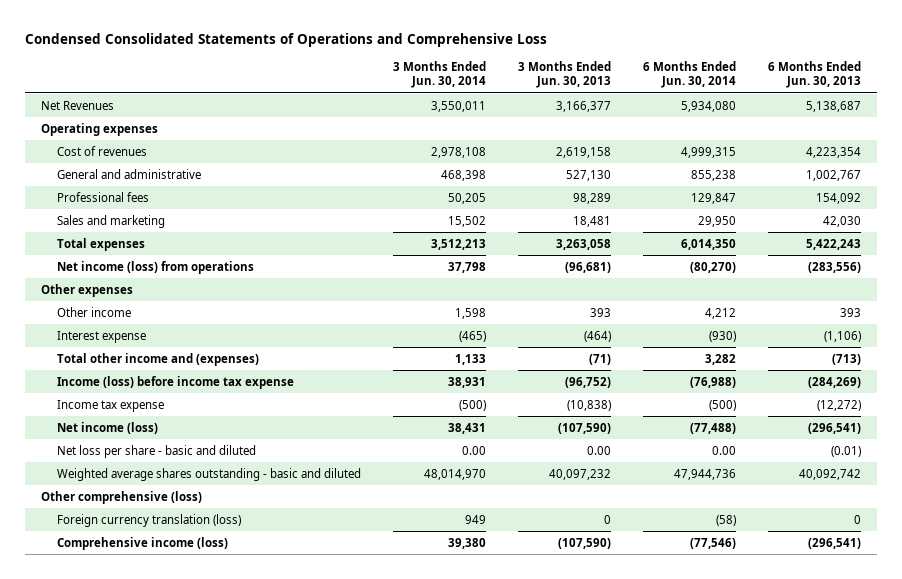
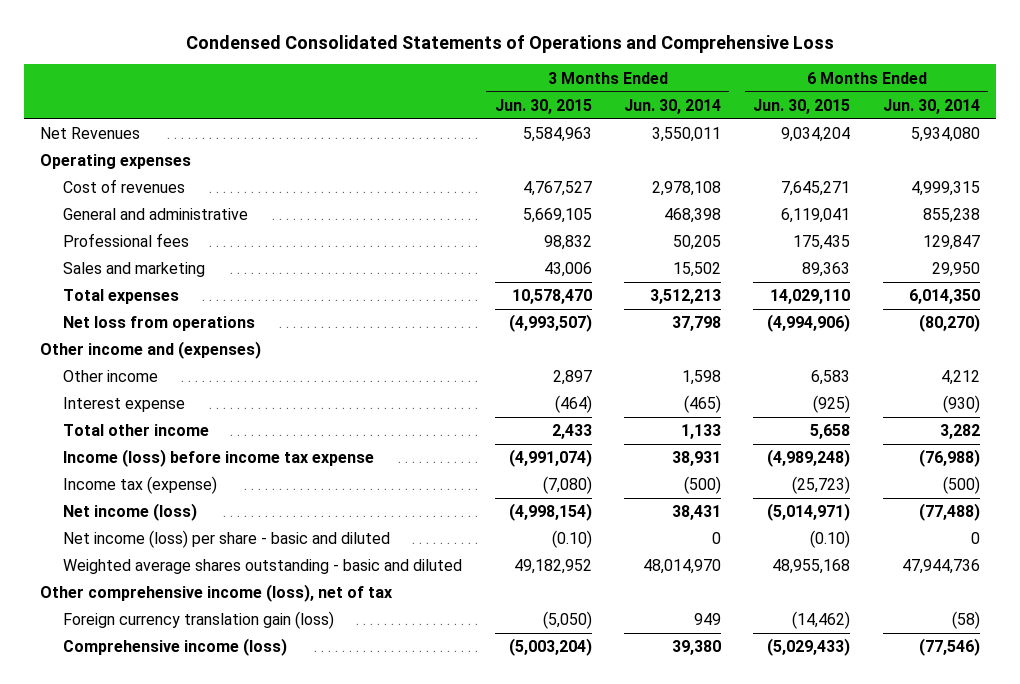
- | 3 Months Ended Jun. 30, 2014 | 3 Months Ended Jun. 30, 2013 | 6 Months Ended Jun. 30, 2014 | 6 Months Ended Jun. 30, 2013
+ | 3 Months Ended Jun. 30, 2015 | 3 Months Ended Jun. 30, 2014 | 6 Months Ended Jun. 30, 2015 | 6 Months Ended Jun. 30, 2014
- Net income (loss) from operations | 37,798 | (96,681) | (80,270) | (283,556)
- Other expenses
+ Net loss from operations | (4,993,507) | 37,798 | (4,994,906) | (80,270)
+ Other income and (expenses)
- Total other income and (expenses) | 1,133 | (71) | 3,282 | (713)
+ Total other income | 2,433 | 1,133 | 5,658 | 3,282
- Income tax expense | (500) | (10,838) | (500) | (12,272)
+ Income tax (expense) | (7,080) | (500) | (25,723) | (500)
- Net loss per share - basic and diluted | 0.00 | 0.00 | 0.00 | (0.01)
+ Net income (loss) per share - basic and diluted | (0.10) | 0 | (0.10) | 0
- Other comprehensive (loss)
- Foreign currency translation (loss) | 949 | 0 | (58) | 0
+ Other comprehensive income (loss), net of tax
+ Foreign currency translation gain (loss) | (5,050) | 949 | (14,462) | (58)

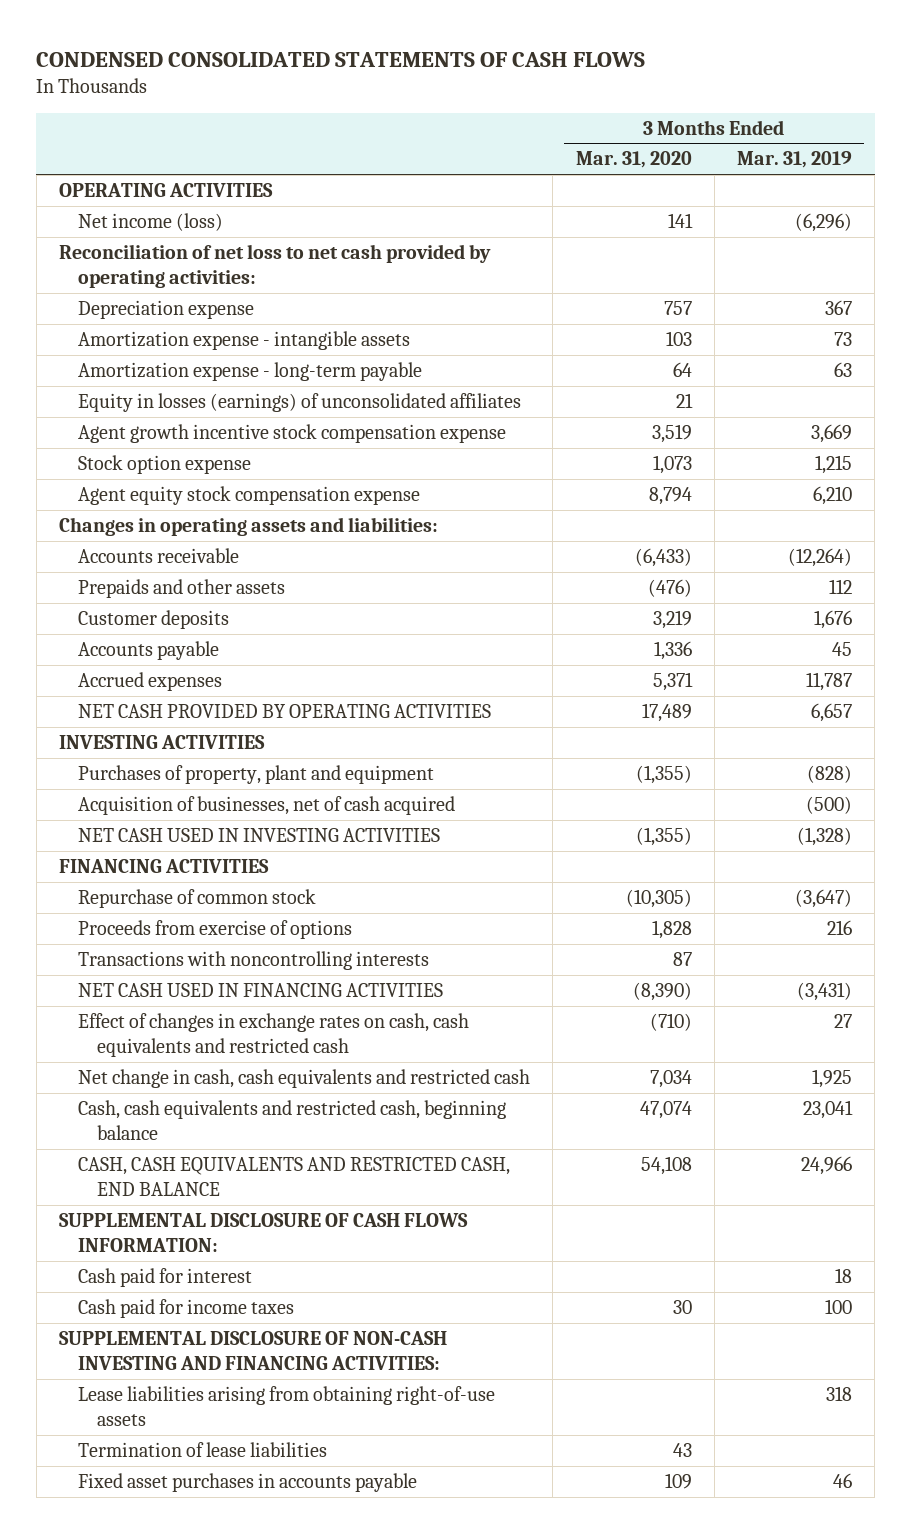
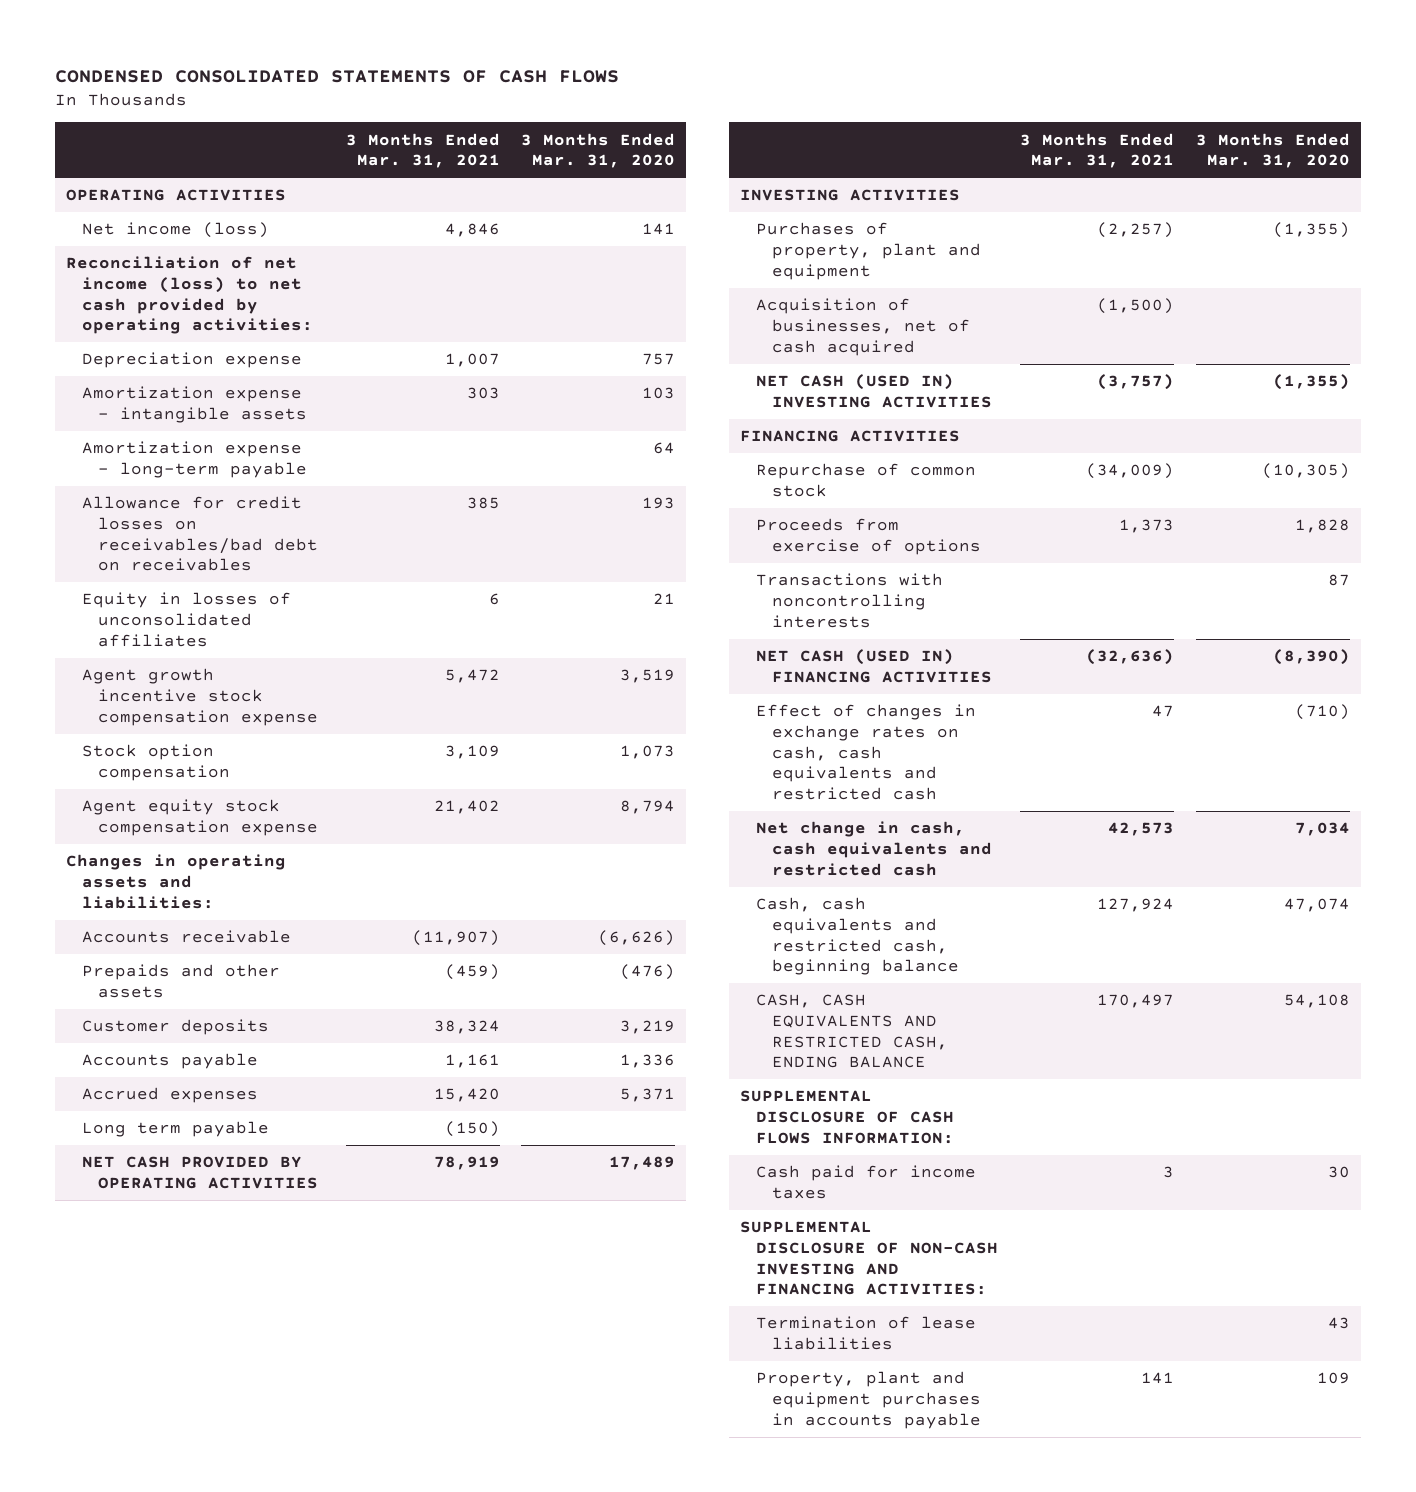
- | 3 Months Ended Mar. 31, 2020 | 3 Months Ended Mar. 31, 2019
+ | 3 Months Ended Mar. 31, 2021 | 3 Months Ended Mar. 31, 2020
- Reconciliation of net loss to net cash provided by operating activities:
+ Reconciliation of net income (loss) to net cash provided by operating activities:
- Equity in losses (earnings) of unconsolidated affiliates | 21 |
+ Allowance for credit losses on receivables/bad debt on receivables | 385 | 193
+ Equity in losses of unconsolidated affiliates | 6 | 21
- Stock option expense | 1,073 | 1,215
+ Stock option compensation | 3,109 | 1,073
- Accounts receivable | (6,433) | (12,264)
+ Accounts receivable | (11,907) | (6,626)
+ Long term payable | (150) |
- NET CASH USED IN INVESTING ACTIVITIES | (1,355) | (1,328)
+ NET CASH (USED IN) INVESTING ACTIVITIES | (3,757) | (1,355)
- NET CASH USED IN FINANCING ACTIVITIES | (8,390) | (3,431)
+ NET CASH (USED IN) FINANCING ACTIVITIES | (32,636) | (8,390)
- CASH, CASH EQUIVALENTS AND RESTRICTED CASH, END BALANCE | 54,108 | 24,966
+ CASH, CASH EQUIVALENTS AND RESTRICTED CASH, ENDING BALANCE | 170,497 | 54,108
- Cash paid for interest | | 18
- Lease liabilities arising from obtaining right-of-use assets | | 318
- Fixed asset purchases in accounts payable | 109 | 46
+ Property, plant and equipment purchases in accounts payable | 141 | 109

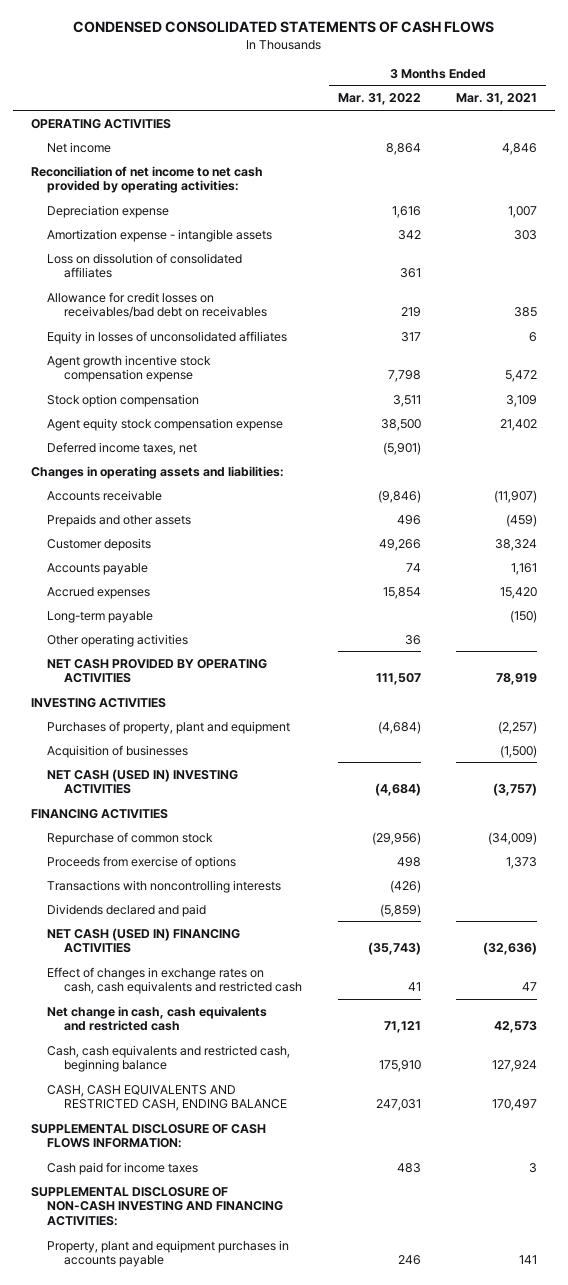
- | 3 Months Ended Mar. 31, 2021 | 3 Months Ended Mar. 31, 2020
+ | 3 Months Ended Mar. 31, 2022 | 3 Months Ended Mar. 31, 2021
- Net income (loss) | 4,846 | 141
- Reconciliation of net income (loss) to net cash provided by operating activities:
+ Net income | 8,864 | 4,846
+ Reconciliation of net income to net cash provided by operating activities:
- Amortization expense - long-term payable | | 64
+ Loss on dissolution of consolidated affiliates | 361 |
+ Deferred income taxes, net | (5,901) |
- Long term payable | (150) |
+ Long-term payable | | (150)
+ Other operating activities | 36 |
- Acquisition of businesses, net of cash acquired | (1,500) |
+ Acquisition of businesses | | (1,500)
+ Dividends declared and paid | (5,859) |
- Termination of lease liabilities | | 43

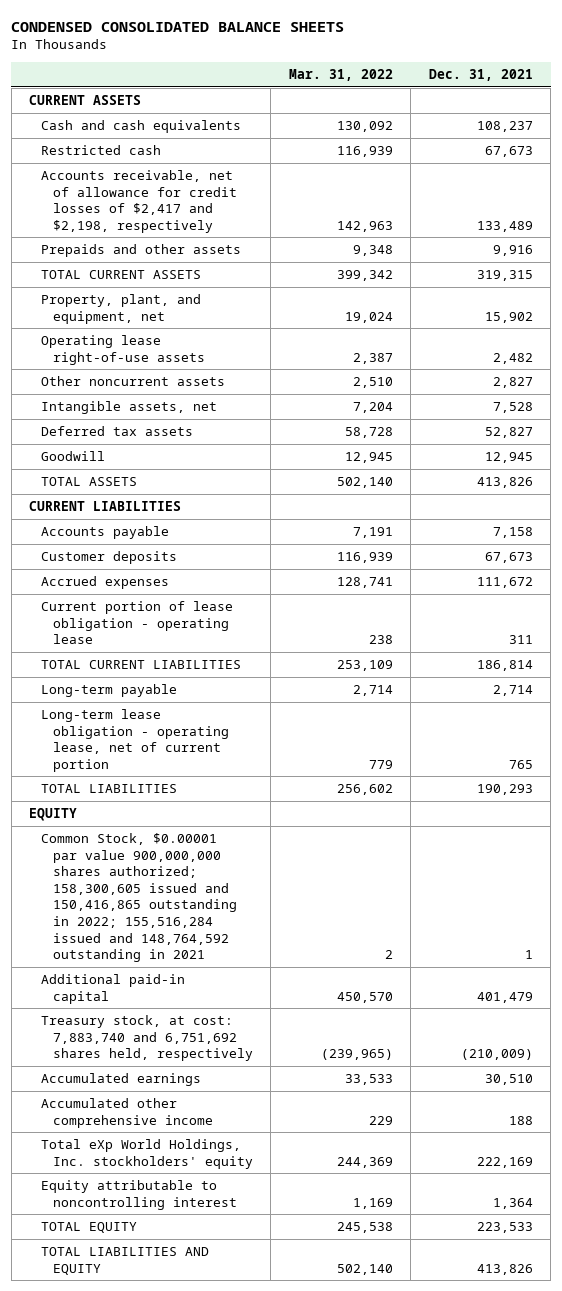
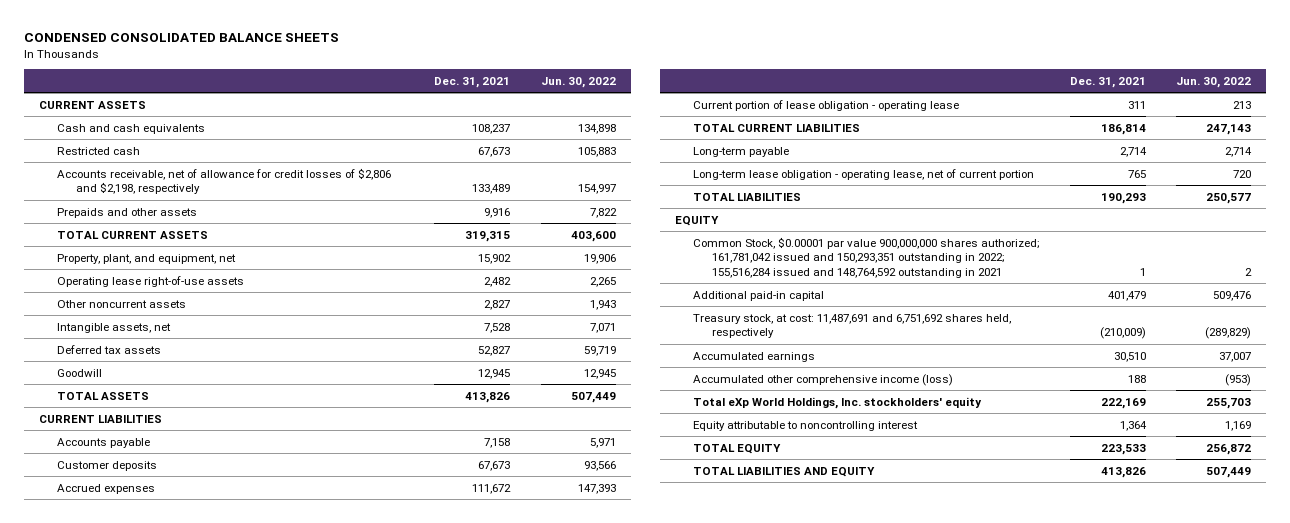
- | Mar. 31, 2022 | Dec. 31, 2021
+ | Dec. 31, 2021 | Jun. 30, 2022
- Accounts receivable, net of allowance for credit losses of $2,417 and $2,198, respectively | 142,963 | 133,489
+ Accounts receivable, net of allowance for credit losses of $2,806 and $2,198, respectively | 133,489 | 154,997
- Common Stock, $0.00001 par value 900,000,000 shares authorized; 158,300,605 issued and 150,416,865 outstanding in 2022; 155,516,284 issued and 148,764,592 outstanding in 2021 | 2 | 1
+ Common Stock, $0.00001 par value 900,000,000 shares authorized; 161,781,042 issued and 150,293,351 outstanding in 2022; 155,516,284 issued and 148,764,592 outstanding in 2021 | 1 | 2
- Treasury stock, at cost: 7,883,740 and 6,751,692 shares held, respectively | (239,965) | (210,009)
+ Treasury stock, at cost: 11,487,691 and 6,751,692 shares held, respectively | (210,009) | (289,829)
- Accumulated other comprehensive income | 229 | 188
+ Accumulated other comprehensive income (loss) | 188 | (953)

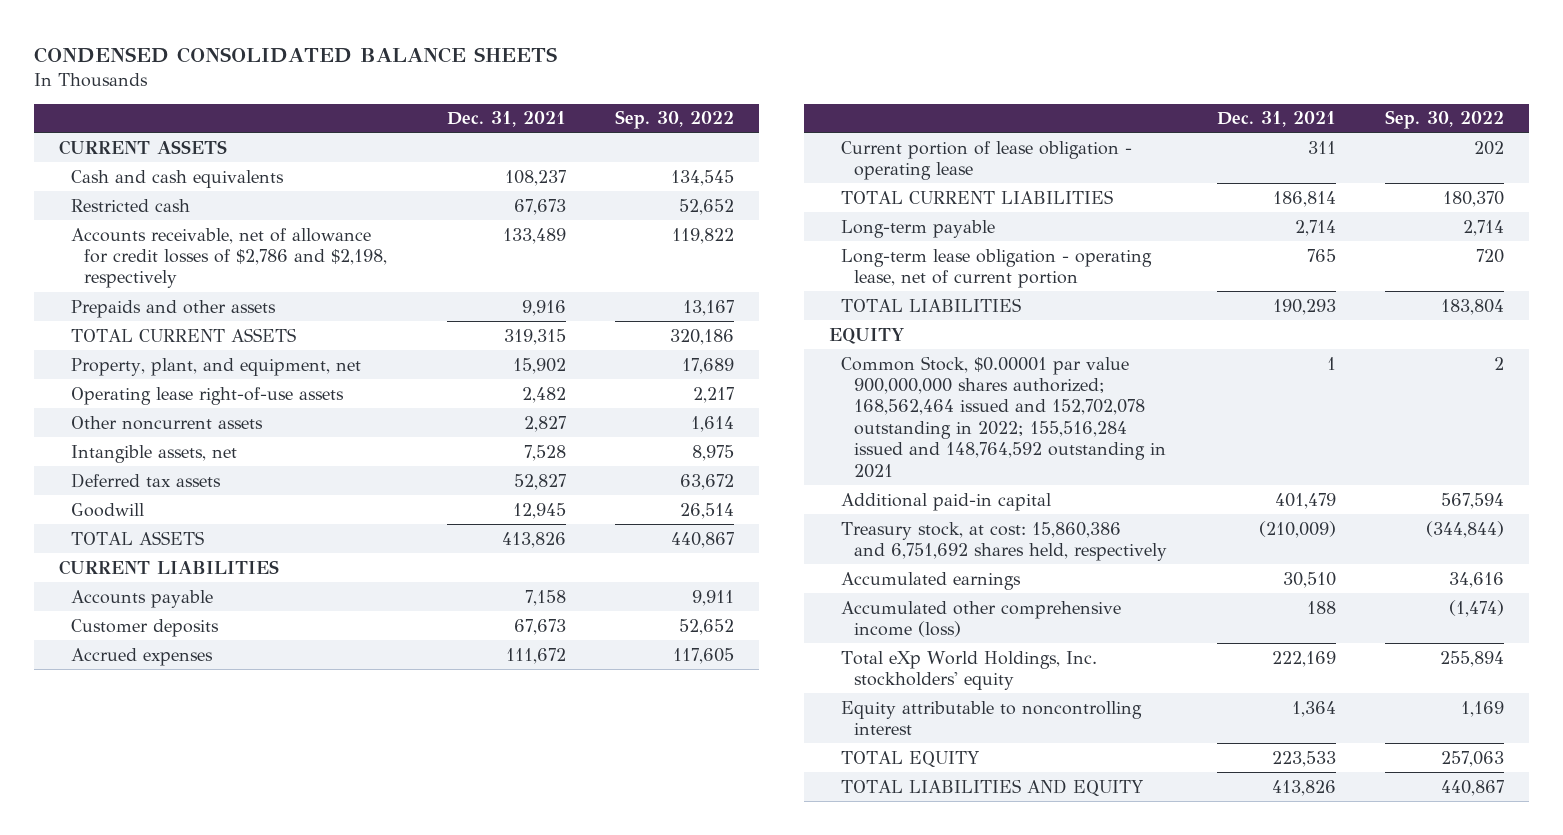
- | Dec. 31, 2021 | Jun. 30, 2022
+ | Dec. 31, 2021 | Sep. 30, 2022
- Accounts receivable, net of allowance for credit losses of $2,806 and $2,198, respectively | 133,489 | 154,997
+ Accounts receivable, net of allowance for credit losses of $2,786 and $2,198, respectively | 133,489 | 119,822
- Common Stock, $0.00001 par value 900,000,000 shares authorized; 161,781,042 issued and 150,293,351 outstanding in 2022; 155,516,284 issued and 148,764,592 outstanding in 2021 | 1 | 2
+ Common Stock, $0.00001 par value 900,000,000 shares authorized; 168,562,464 issued and 152,702,078 outstanding in 2022; 155,516,284 issued and 148,764,592 outstanding in 2021 | 1 | 2
- Treasury stock, at cost: 11,487,691 and 6,751,692 shares held, respectively | (210,009) | (289,829)
+ Treasury stock, at cost: 15,860,386 and 6,751,692 shares held, respectively | (210,009) | (344,844)

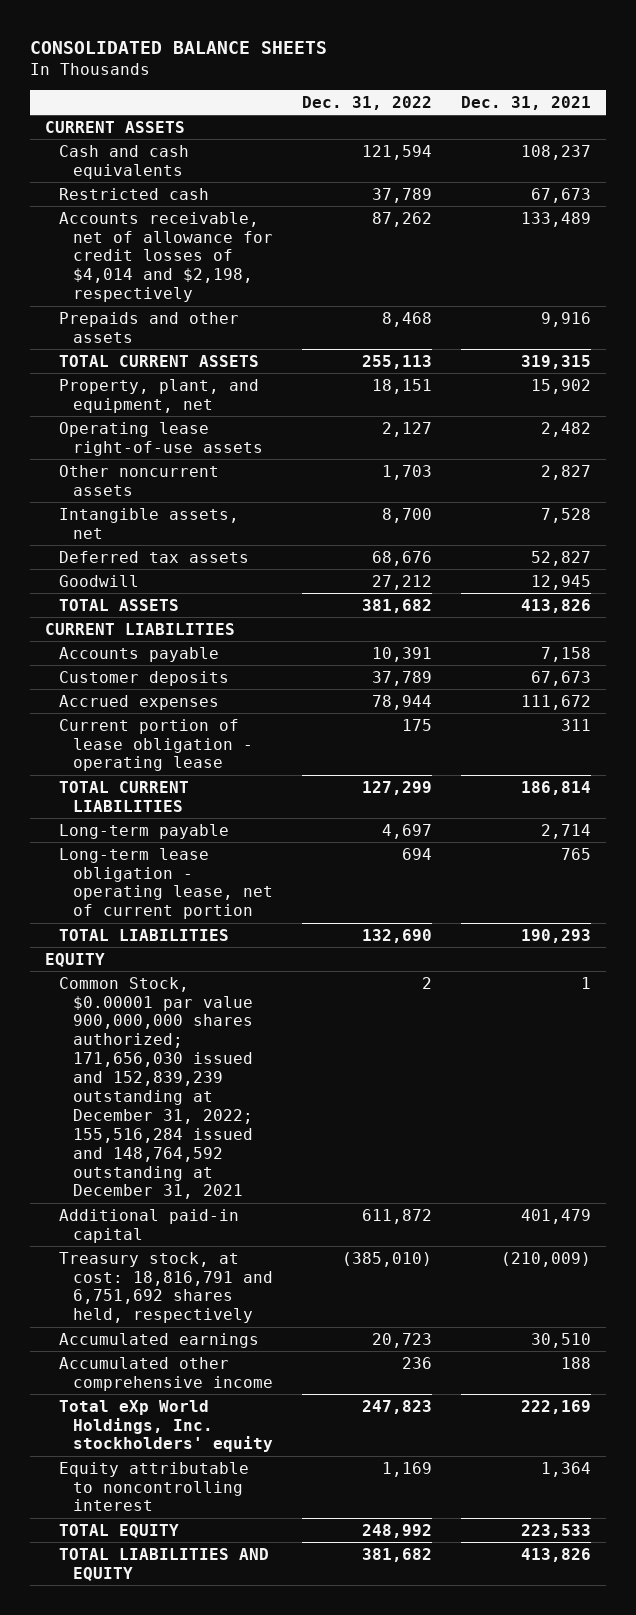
- CONDENSED CONSOLIDATED BALANCE SHEETS
+ CONSOLIDATED BALANCE SHEETS
- | Dec. 31, 2021 | Sep. 30, 2022
+ | Dec. 31, 2022 | Dec. 31, 2021
- Accounts receivable, net of allowance for credit losses of $2,786 and $2,198, respectively | 133,489 | 119,822
+ Accounts receivable, net of allowance for credit losses of $4,014 and $2,198, respectively | 87,262 | 133,489
- Common Stock, $0.00001 par value 900,000,000 shares authorized; 168,562,464 issued and 152,702,078 outstanding in 2022; 155,516,284 issued and 148,764,592 outstanding in 2021 | 1 | 2
+ Common Stock, $0.00001 par value 900,000,000 shares authorized; 171,656,030 issued and 152,839,239 outstanding at December 31, 2022; 155,516,284 issued and 148,764,592 outstanding at December 31, 2021 | 2 | 1
- Treasury stock, at cost: 15,860,386 and 6,751,692 shares held, respectively | (210,009) | (344,844)
+ Treasury stock, at cost: 18,816,791 and 6,751,692 shares held, respectively | (385,010) | (210,009)
- Accumulated other comprehensive income (loss) | 188 | (1,474)
+ Accumulated other comprehensive income | 236 | 188

